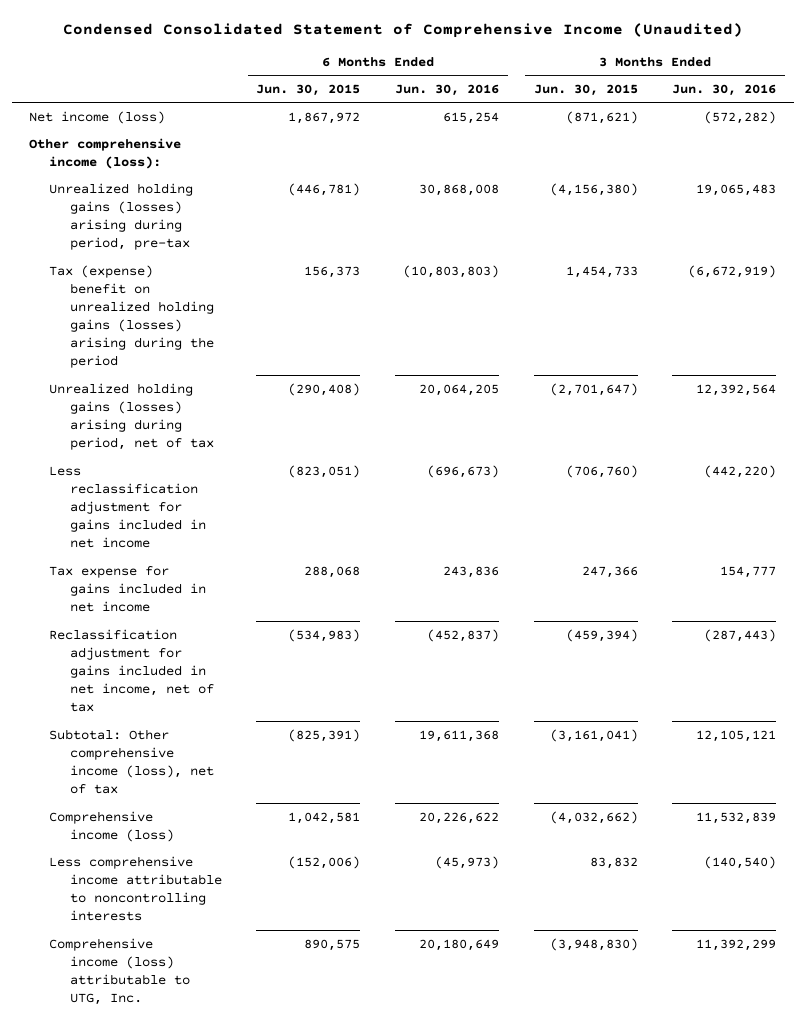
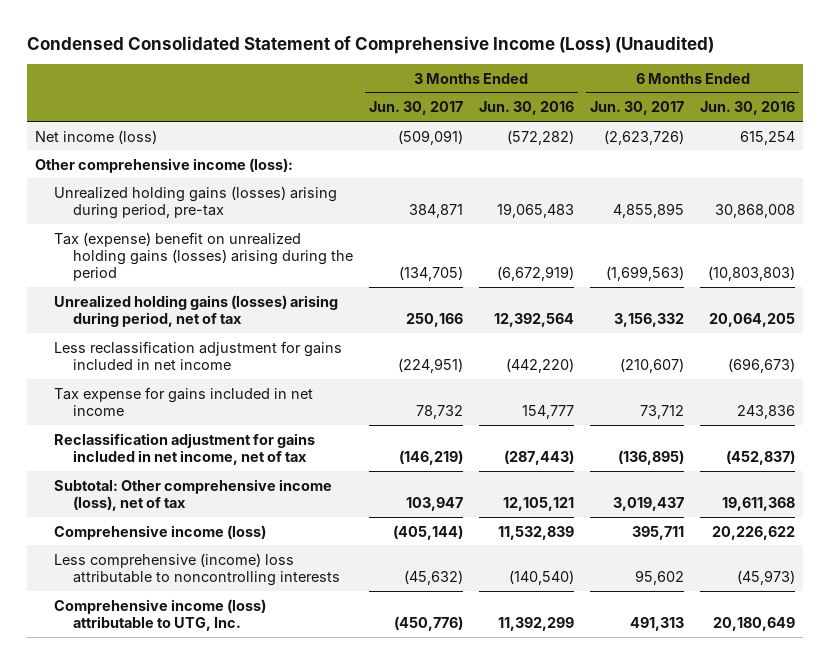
- Condensed Consolidated Statement of Comprehensive Income (Unaudited)
+ Condensed Consolidated Statement of Comprehensive Income (Loss) (Unaudited)
- | 6 Months Ended Jun. 30, 2015 | 6 Months Ended Jun. 30, 2016 | 3 Months Ended Jun. 30, 2015 | 3 Months Ended Jun. 30, 2016
+ | 3 Months Ended Jun. 30, 2017 | 3 Months Ended Jun. 30, 2016 | 6 Months Ended Jun. 30, 2017 | 6 Months Ended Jun. 30, 2016
- Less comprehensive income attributable to noncontrolling interests | (152,006) | (45,973) | 83,832 | (140,540)
+ Less comprehensive (income) loss attributable to noncontrolling interests | (45,632) | (140,540) | 95,602 | (45,973)

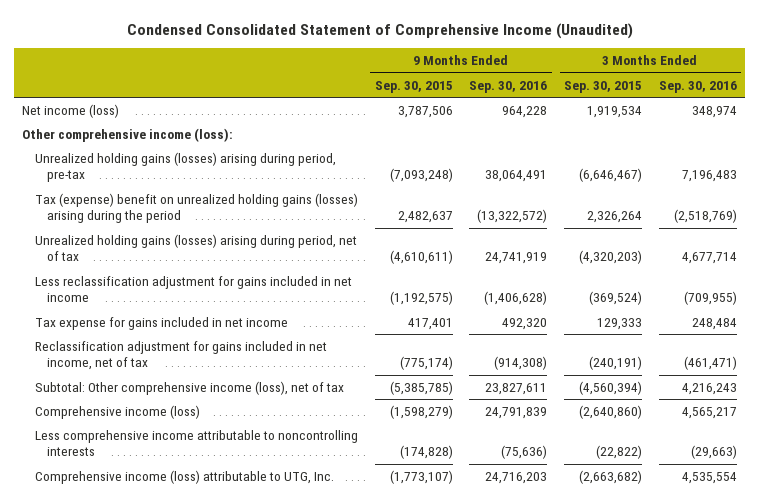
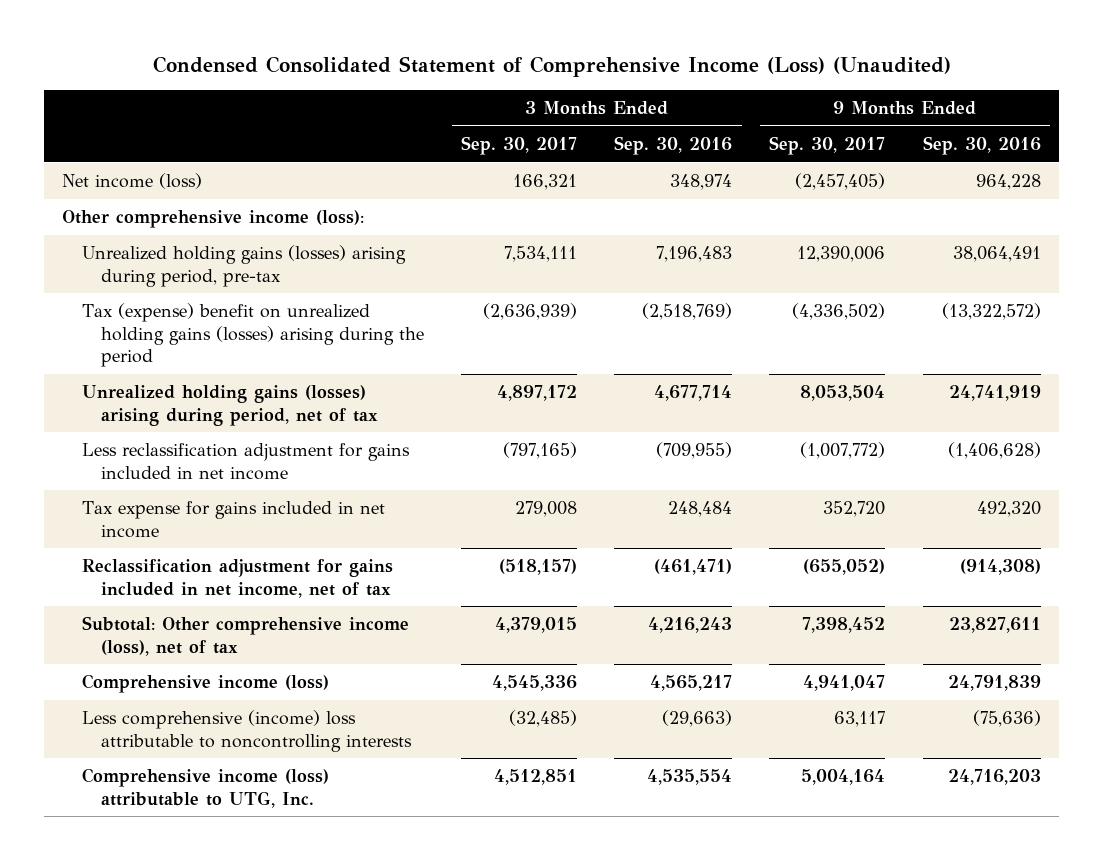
- Condensed Consolidated Statement of Comprehensive Income (Unaudited)
+ Condensed Consolidated Statement of Comprehensive Income (Loss) (Unaudited)
- | 9 Months Ended Sep. 30, 2015 | 9 Months Ended Sep. 30, 2016 | 3 Months Ended Sep. 30, 2015 | 3 Months Ended Sep. 30, 2016
+ | 3 Months Ended Sep. 30, 2017 | 3 Months Ended Sep. 30, 2016 | 9 Months Ended Sep. 30, 2017 | 9 Months Ended Sep. 30, 2016
- Less comprehensive income attributable to noncontrolling interests | (174,828) | (75,636) | (22,822) | (29,663)
+ Less comprehensive (income) loss attributable to noncontrolling interests | (32,485) | (29,663) | 63,117 | (75,636)

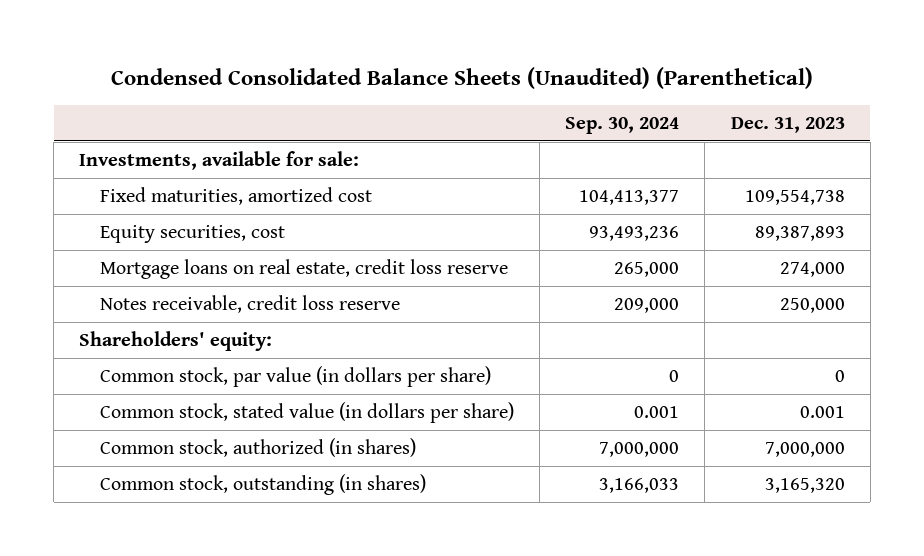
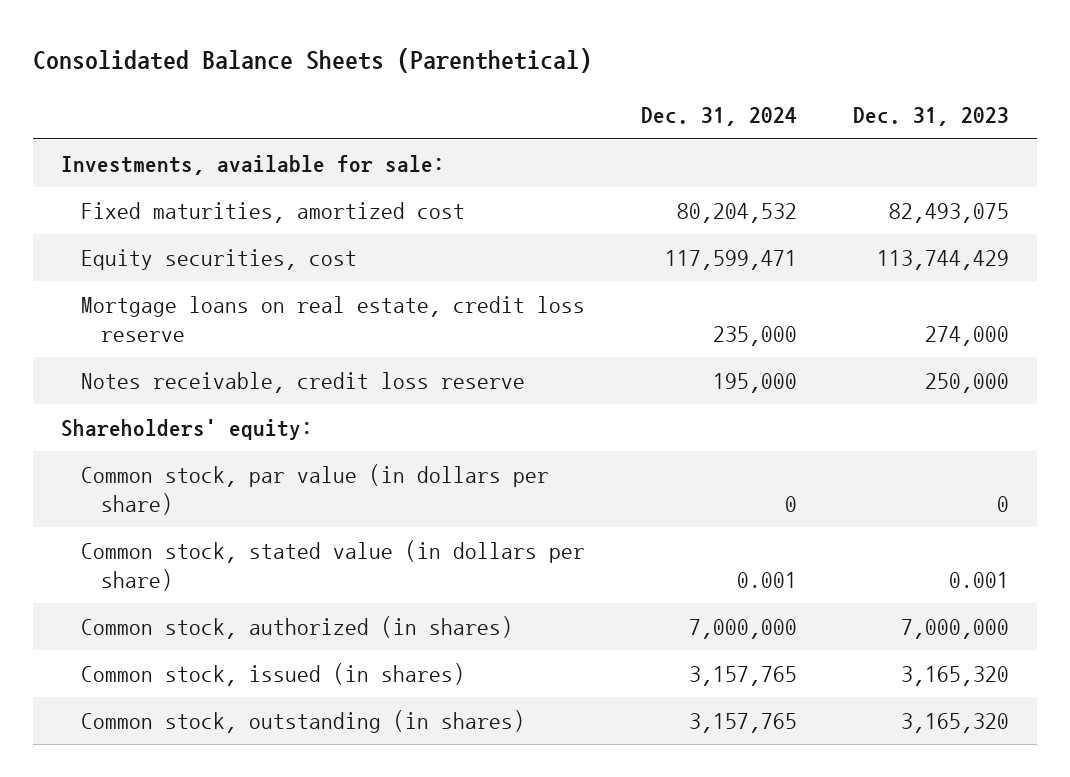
- Condensed Consolidated Balance Sheets (Unaudited) (Parenthetical)
+ Consolidated Balance Sheets (Parenthetical)
- | Sep. 30, 2024 | Dec. 31, 2023
+ | Dec. 31, 2024 | Dec. 31, 2023
- Fixed maturities, amortized cost | 104,413,377 | 109,554,738
- Equity securities, cost | 93,493,236 | 89,387,893
+ Fixed maturities, amortized cost | 80,204,532 | 82,493,075
+ Equity securities, cost | 117,599,471 | 113,744,429
+ Common stock, issued (in shares) | 3,157,765 | 3,165,320

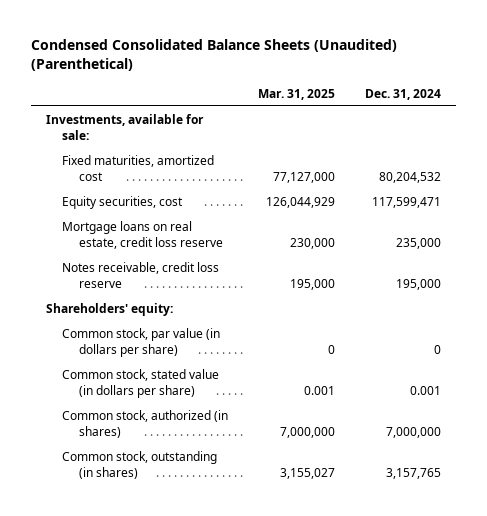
- Consolidated Balance Sheets (Parenthetical)
+ Condensed Consolidated Balance Sheets (Unaudited) (Parenthetical)
- | Dec. 31, 2024 | Dec. 31, 2023
+ | Mar. 31, 2025 | Dec. 31, 2024
- Common stock, issued (in shares) | 3,157,765 | 3,165,320

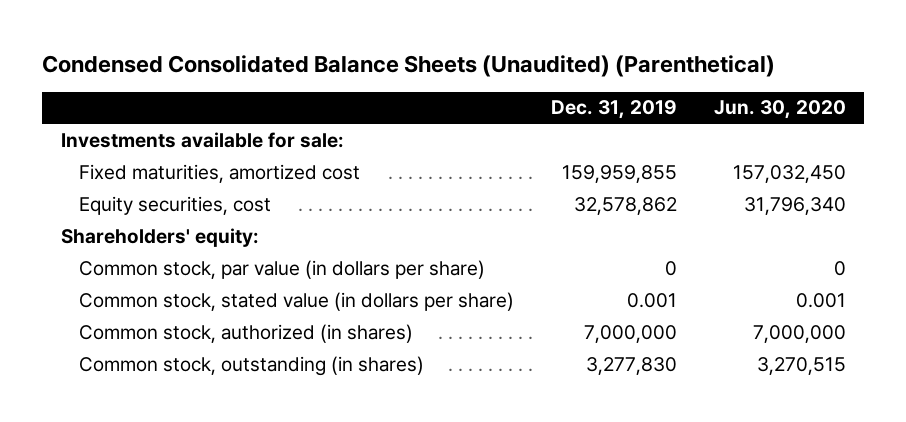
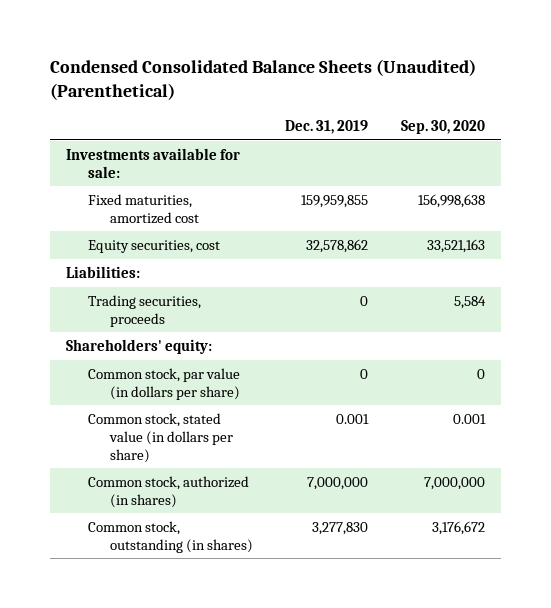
- | Dec. 31, 2019 | Jun. 30, 2020
+ | Dec. 31, 2019 | Sep. 30, 2020
+ Liabilities:
+ Trading securities, proceeds | 0 | 5,584

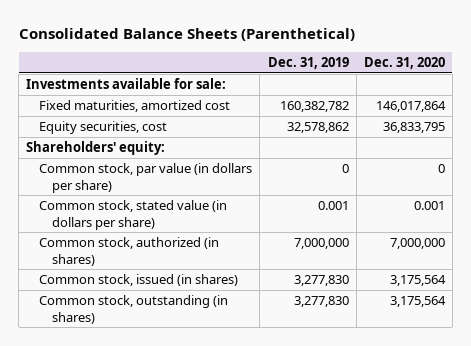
- Condensed Consolidated Balance Sheets (Unaudited) (Parenthetical)
+ Consolidated Balance Sheets (Parenthetical)
- | Dec. 31, 2019 | Sep. 30, 2020
+ | Dec. 31, 2019 | Dec. 31, 2020
- Fixed maturities, amortized cost | 159,959,855 | 156,998,638
+ Fixed maturities, amortized cost | 160,382,782 | 146,017,864
- Liabilities:
- Trading securities, proceeds | 0 | 5,584
+ Common stock, issued (in shares) | 3,277,830 | 3,175,564

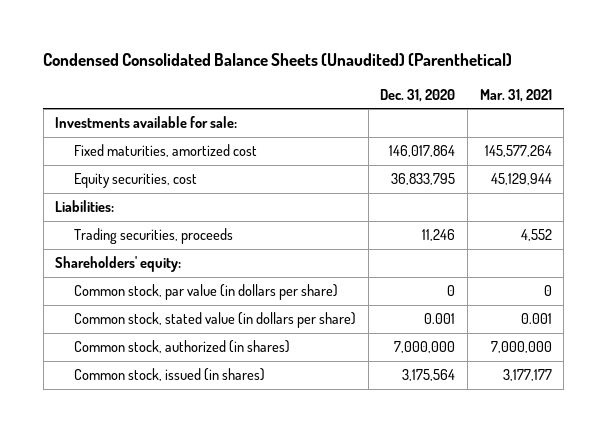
- Consolidated Balance Sheets (Parenthetical)
+ Condensed Consolidated Balance Sheets (Unaudited) (Parenthetical)
- | Dec. 31, 2019 | Dec. 31, 2020
+ | Dec. 31, 2020 | Mar. 31, 2021
+ Liabilities:
+ Trading securities, proceeds | 11,246 | 4,552
- Common stock, outstanding (in shares) | 3,277,830 | 3,175,564

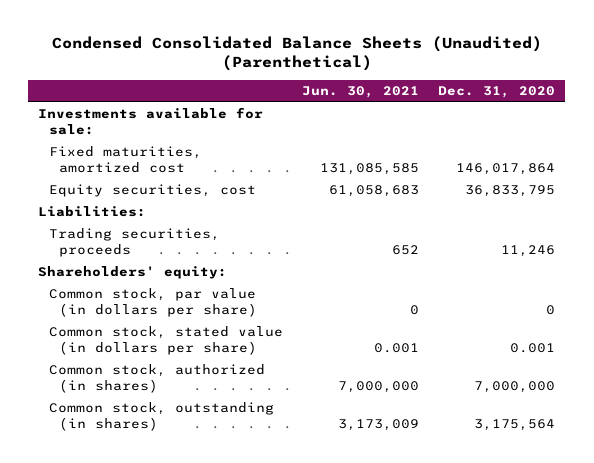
- | Dec. 31, 2020 | Mar. 31, 2021
+ | Jun. 30, 2021 | Dec. 31, 2020
- Common stock, issued (in shares) | 3,175,564 | 3,177,177
+ Common stock, outstanding (in shares) | 3,173,009 | 3,175,564

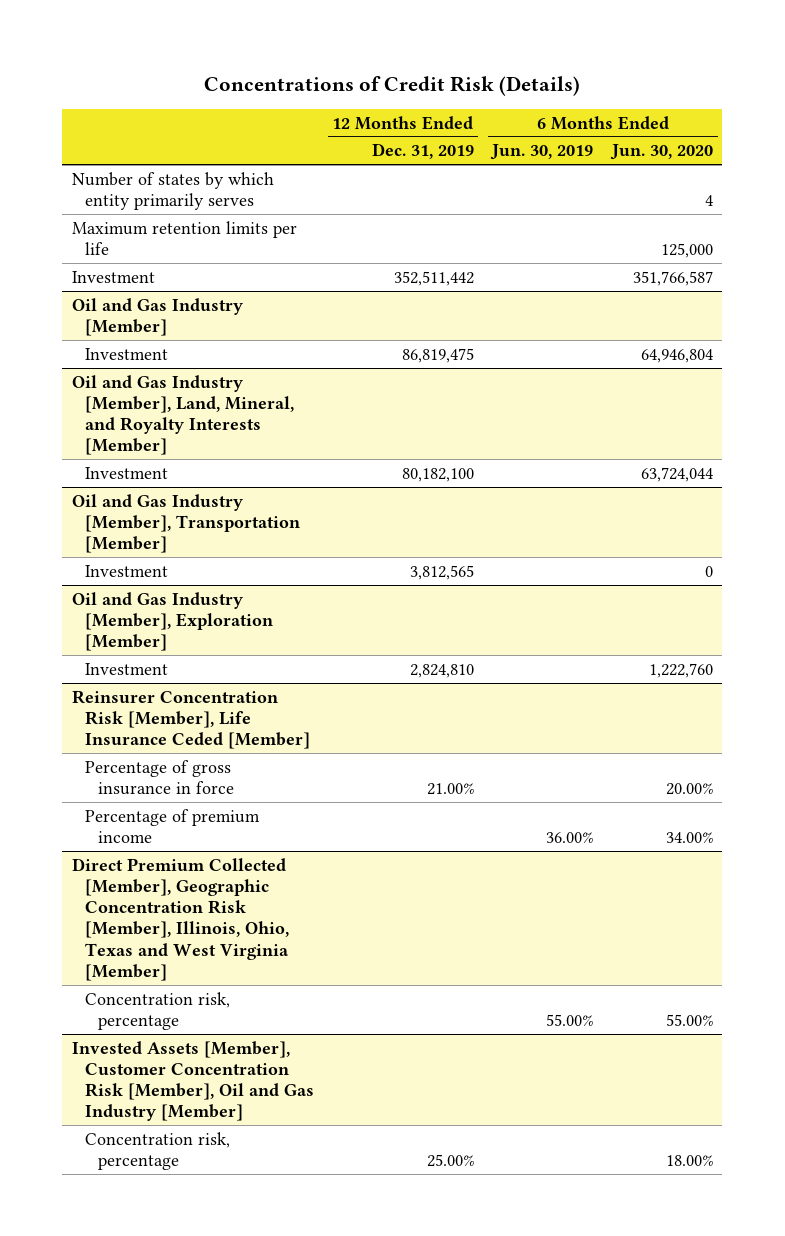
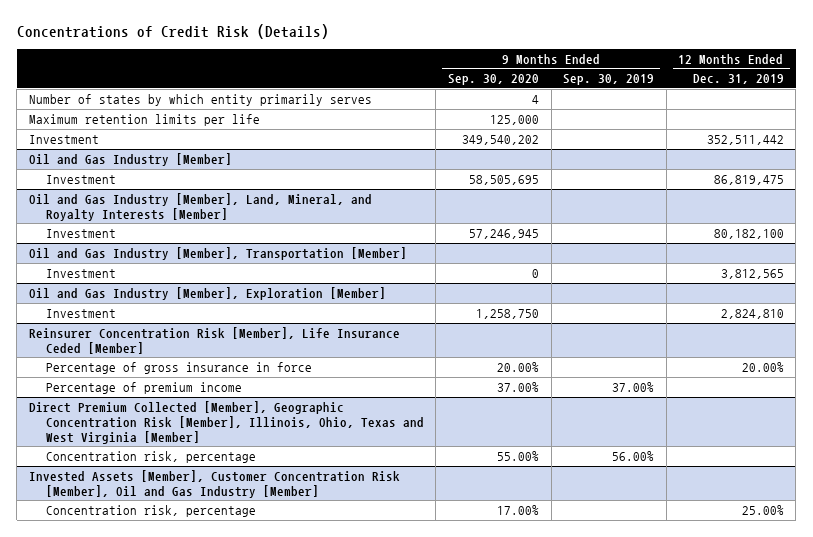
- | 12 Months Ended Dec. 31, 2019 | 6 Months Ended Jun. 30, 2019 | 6 Months Ended Jun. 30, 2020
+ | 9 Months Ended Sep. 30, 2020 | 9 Months Ended Sep. 30, 2019 | 12 Months Ended Dec. 31, 2019
@ Reinsurer Concentration Risk [Member], Life Insurance Ceded [Member]
- Percentage of gross insurance in force | 21.00% | | 20.00%
+ Percentage of gross insurance in force | 20.00% | | 20.00%

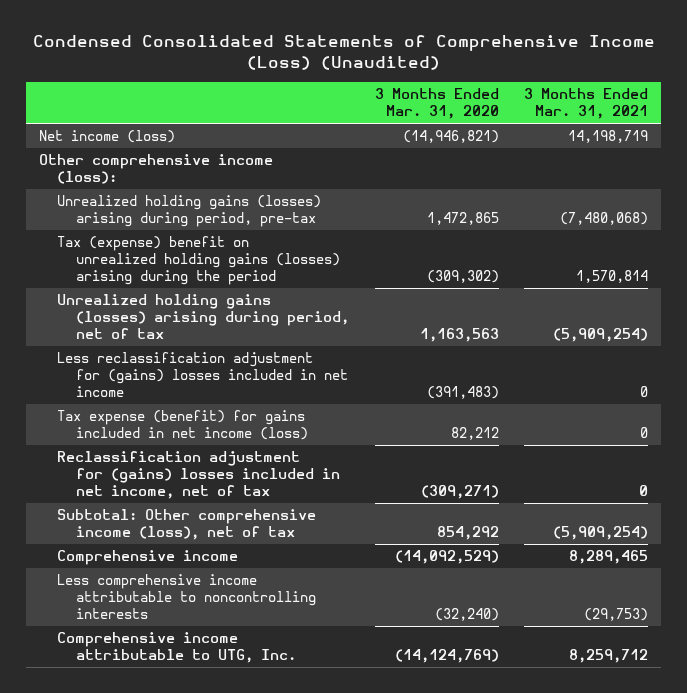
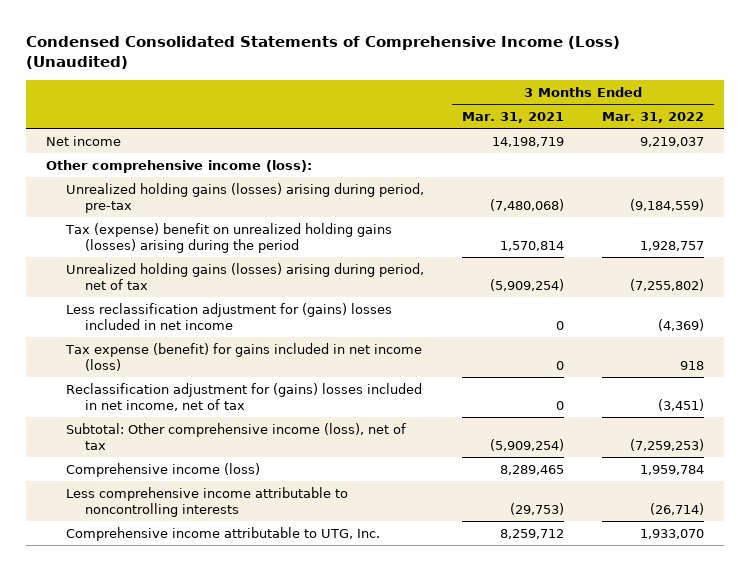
- | 3 Months Ended Mar. 31, 2020 | 3 Months Ended Mar. 31, 2021
+ | 3 Months Ended Mar. 31, 2021 | 3 Months Ended Mar. 31, 2022
- Net income (loss) | (14,946,821) | 14,198,719
+ Net income | 14,198,719 | 9,219,037
- Comprehensive income | (14,092,529) | 8,289,465
+ Comprehensive income (loss) | 8,289,465 | 1,959,784

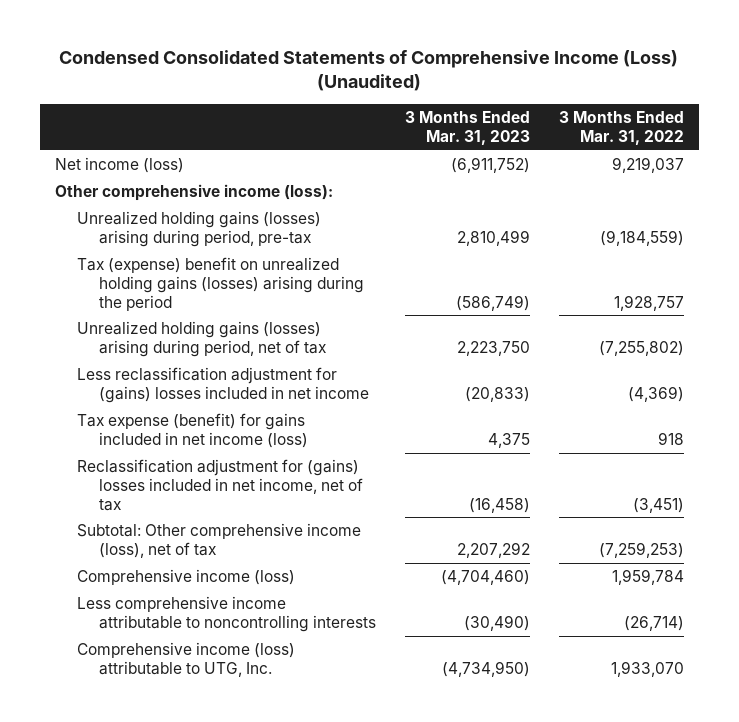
- | 3 Months Ended Mar. 31, 2021 | 3 Months Ended Mar. 31, 2022
+ | 3 Months Ended Mar. 31, 2023 | 3 Months Ended Mar. 31, 2022
- Net income | 14,198,719 | 9,219,037
+ Net income (loss) | (6,911,752) | 9,219,037
- Comprehensive income attributable to UTG, Inc. | 8,259,712 | 1,933,070
+ Comprehensive income (loss) attributable to UTG, Inc. | (4,734,950) | 1,933,070

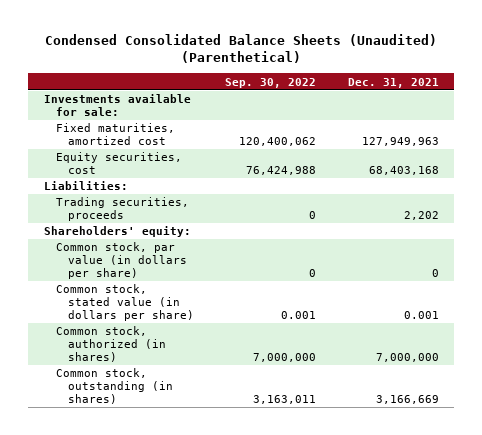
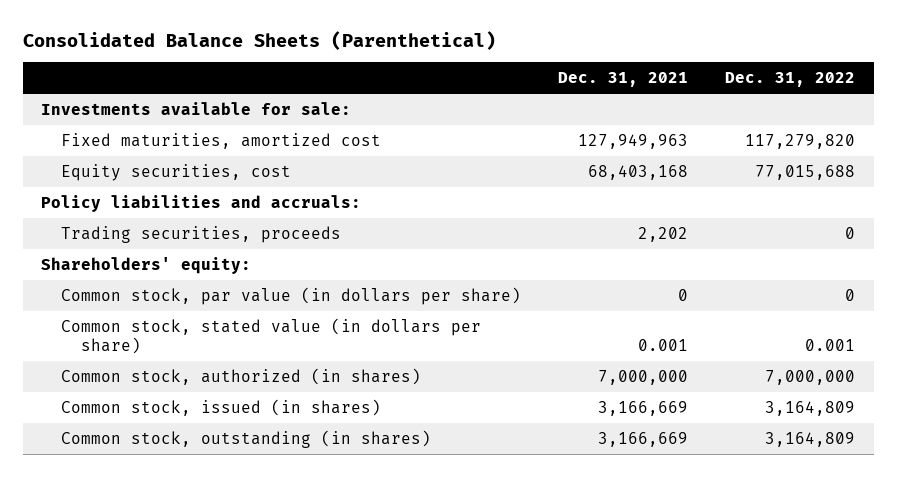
- Condensed Consolidated Balance Sheets (Unaudited) (Parenthetical)
+ Consolidated Balance Sheets (Parenthetical)
- | Sep. 30, 2022 | Dec. 31, 2021
+ | Dec. 31, 2021 | Dec. 31, 2022
- Liabilities:
+ Policy liabilities and accruals:
+ Common stock, issued (in shares) | 3,166,669 | 3,164,809

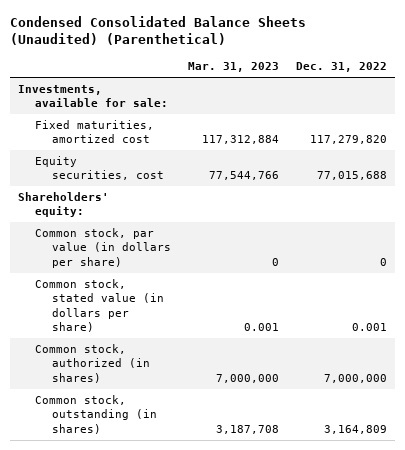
- Consolidated Balance Sheets (Parenthetical)
+ Condensed Consolidated Balance Sheets (Unaudited) (Parenthetical)
- | Dec. 31, 2021 | Dec. 31, 2022
+ | Mar. 31, 2023 | Dec. 31, 2022
- Investments available for sale:
+ Investments, available for sale:
- Policy liabilities and accruals:
- Trading securities, proceeds | 2,202 | 0
- Common stock, issued (in shares) | 3,166,669 | 3,164,809

